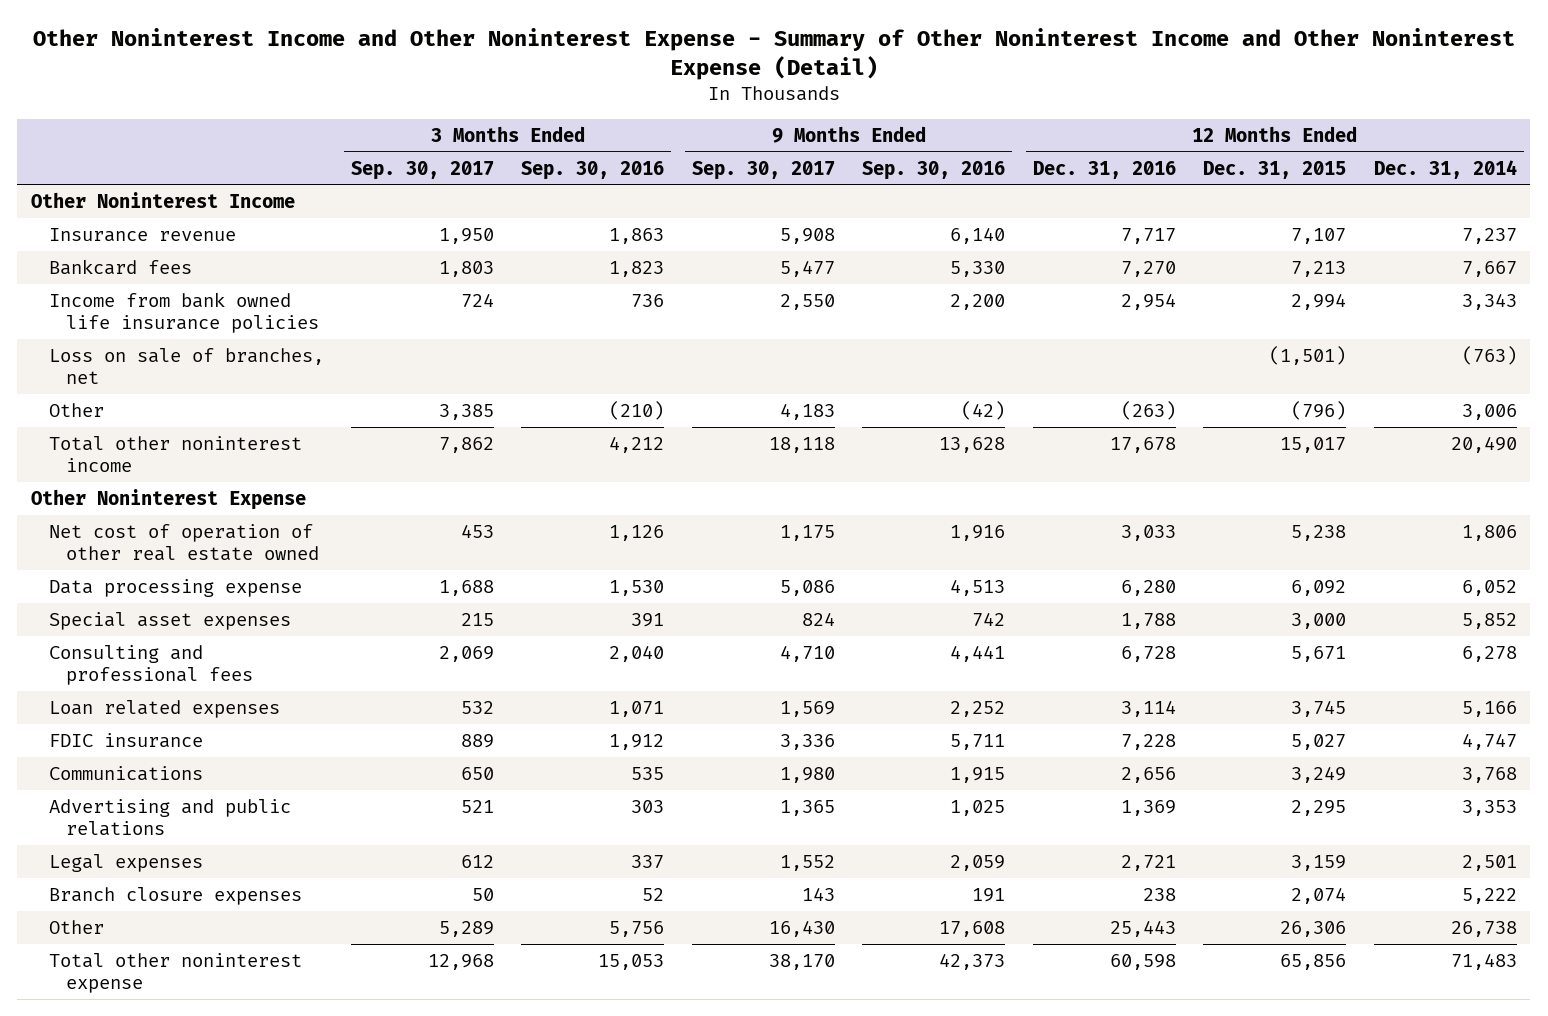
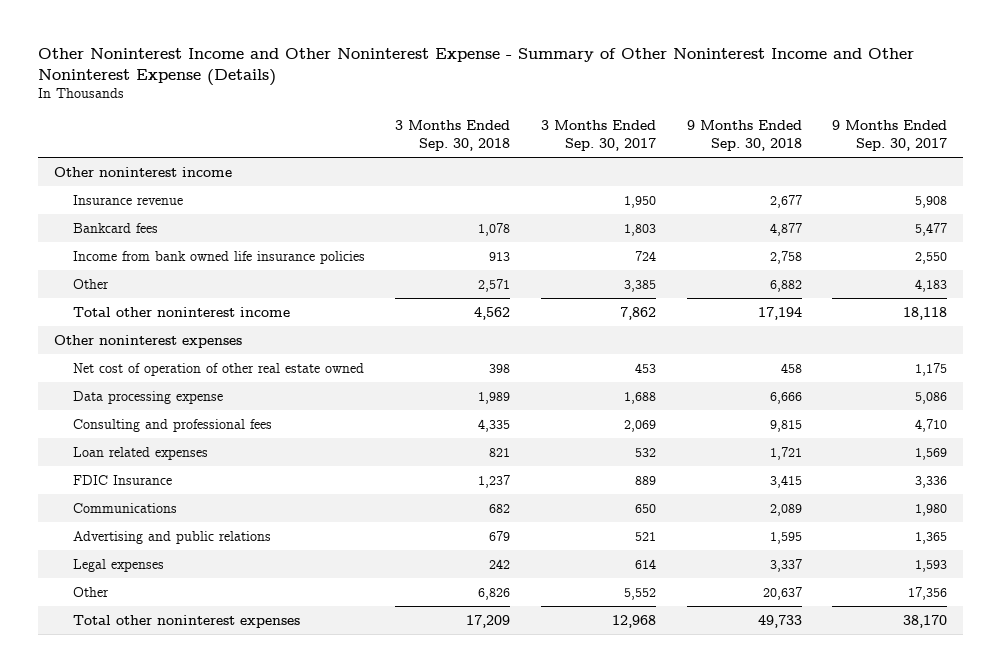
- Other Noninterest Income and Other Noninterest Expense - Summary of Other Noninterest Income and Other Noninterest Expense (Detail)
+ Other Noninterest Income and Other Noninterest Expense - Summary of Other Noninterest Income and Other Noninterest Expense (Details)
- | 3 Months Ended Sep. 30, 2017 | 3 Months Ended Sep. 30, 2016 | 9 Months Ended Sep. 30, 2017 | 9 Months Ended Sep. 30, 2016 | 12 Months Ended Dec. 31, 2016 | 12 Months Ended Dec. 31, 2015 | 12 Months Ended Dec. 31, 2014
+ | 3 Months Ended Sep. 30, 2018 | 3 Months Ended Sep. 30, 2017 | 9 Months Ended Sep. 30, 2018 | 9 Months Ended Sep. 30, 2017
- Other Noninterest Income
+ Other noninterest income
- Loss on sale of branches, net | | | | | | (1,501) | (763)
- Other Noninterest Expense
+ Other noninterest expenses
- Special asset expenses | 215 | 391 | 824 | 742 | 1,788 | 3,000 | 5,852
- FDIC insurance | 889 | 1,912 | 3,336 | 5,711 | 7,228 | 5,027 | 4,747
+ FDIC Insurance | 1,237 | 889 | 3,415 | 3,336
- Legal expenses | 612 | 337 | 1,552 | 2,059 | 2,721 | 3,159 | 2,501
- Branch closure expenses | 50 | 52 | 143 | 191 | 238 | 2,074 | 5,222
- Other | 5,289 | 5,756 | 16,430 | 17,608 | 25,443 | 26,306 | 26,738
- Total other noninterest expense | 12,968 | 15,053 | 38,170 | 42,373 | 60,598 | 65,856 | 71,483
+ Legal expenses | 242 | 614 | 3,337 | 1,593
+ Other | 6,826 | 5,552 | 20,637 | 17,356
+ Total other noninterest expenses | 17,209 | 12,968 | 49,733 | 38,170

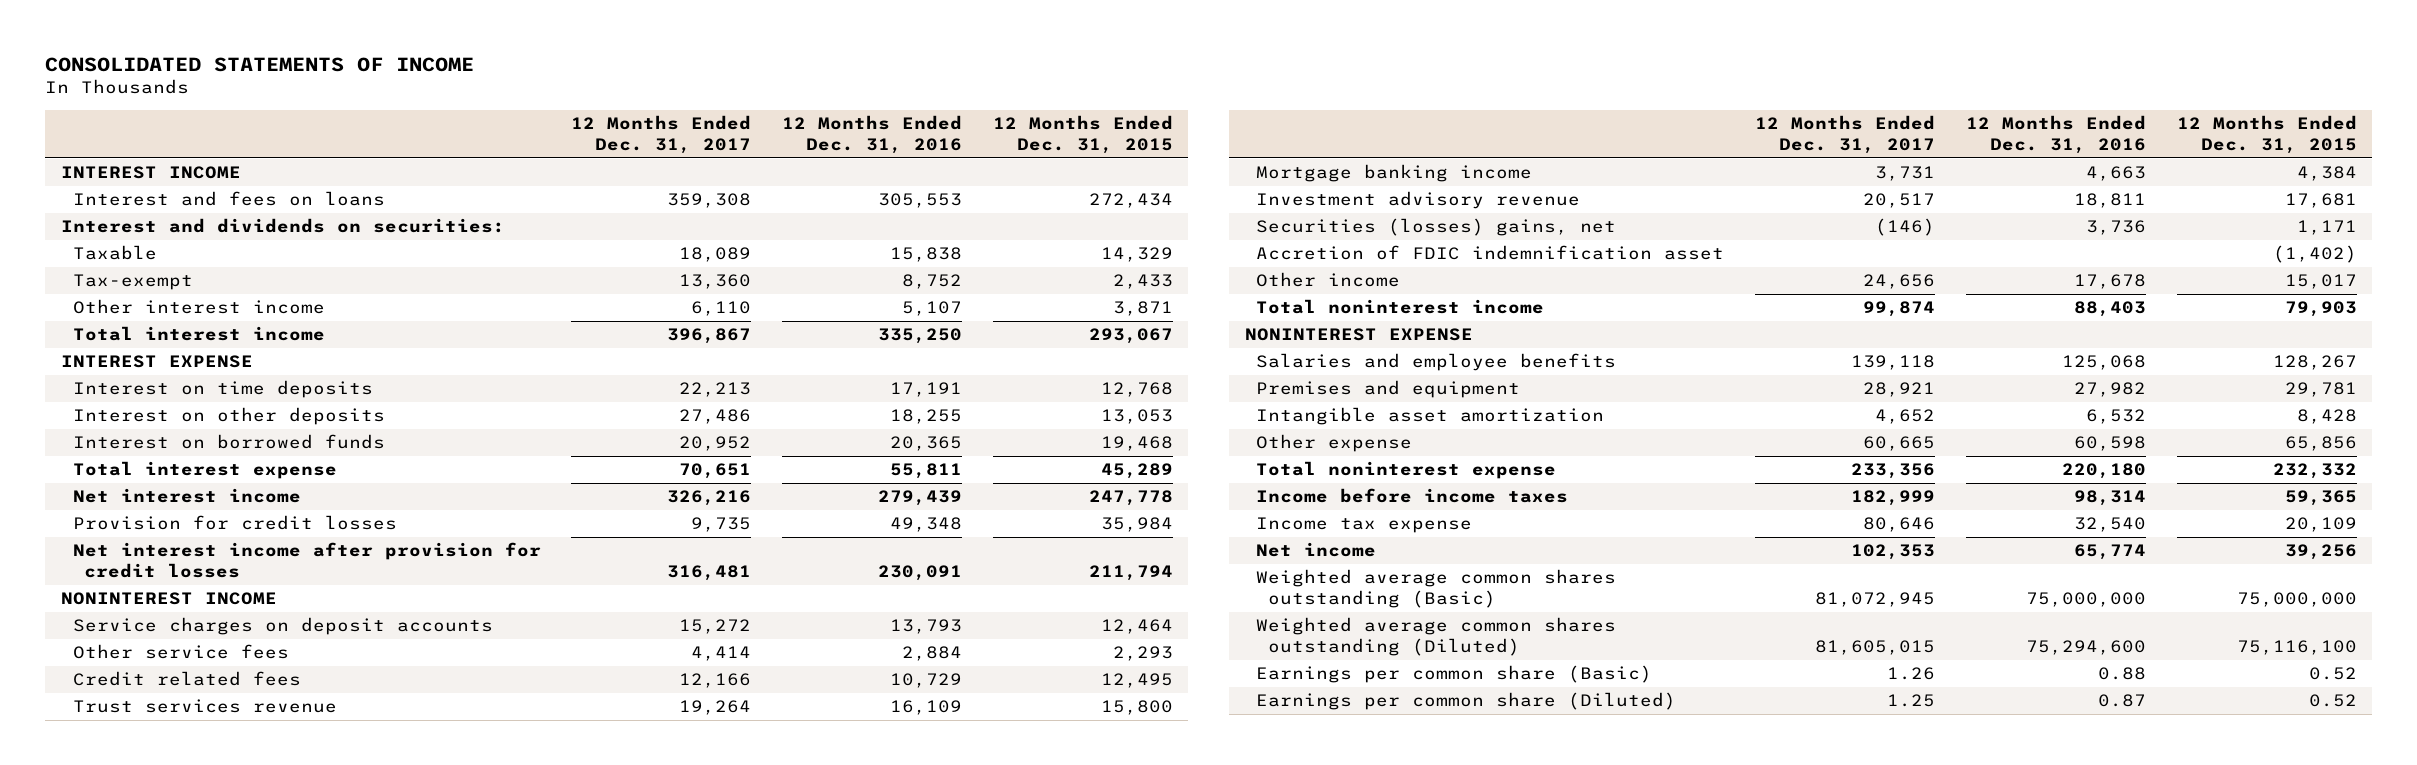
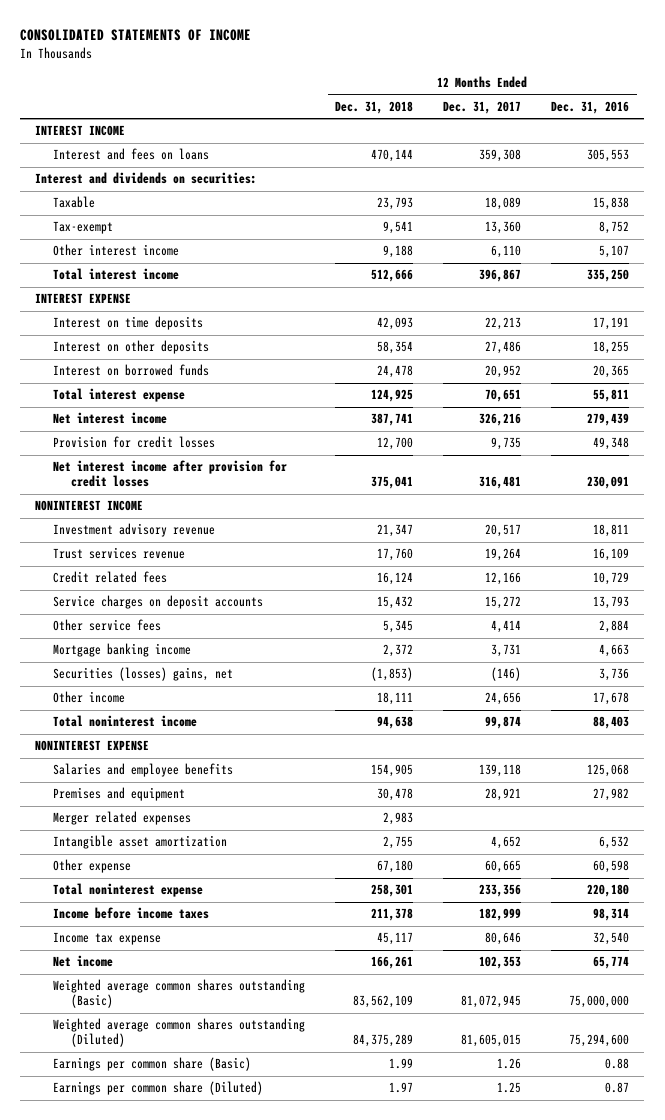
- | 12 Months Ended Dec. 31, 2017 | 12 Months Ended Dec. 31, 2016 | 12 Months Ended Dec. 31, 2015
+ | 12 Months Ended Dec. 31, 2018 | 12 Months Ended Dec. 31, 2017 | 12 Months Ended Dec. 31, 2016
moved up: Investment advisory revenue | 21,347 | 20,517 | 18,811
moved up: Trust services revenue | 17,760 | 19,264 | 16,109
moved up: Credit related fees | 16,124 | 12,166 | 10,729
- Accretion of FDIC indemnification asset | | | (1,402)
+ Merger related expenses | 2,983 | |

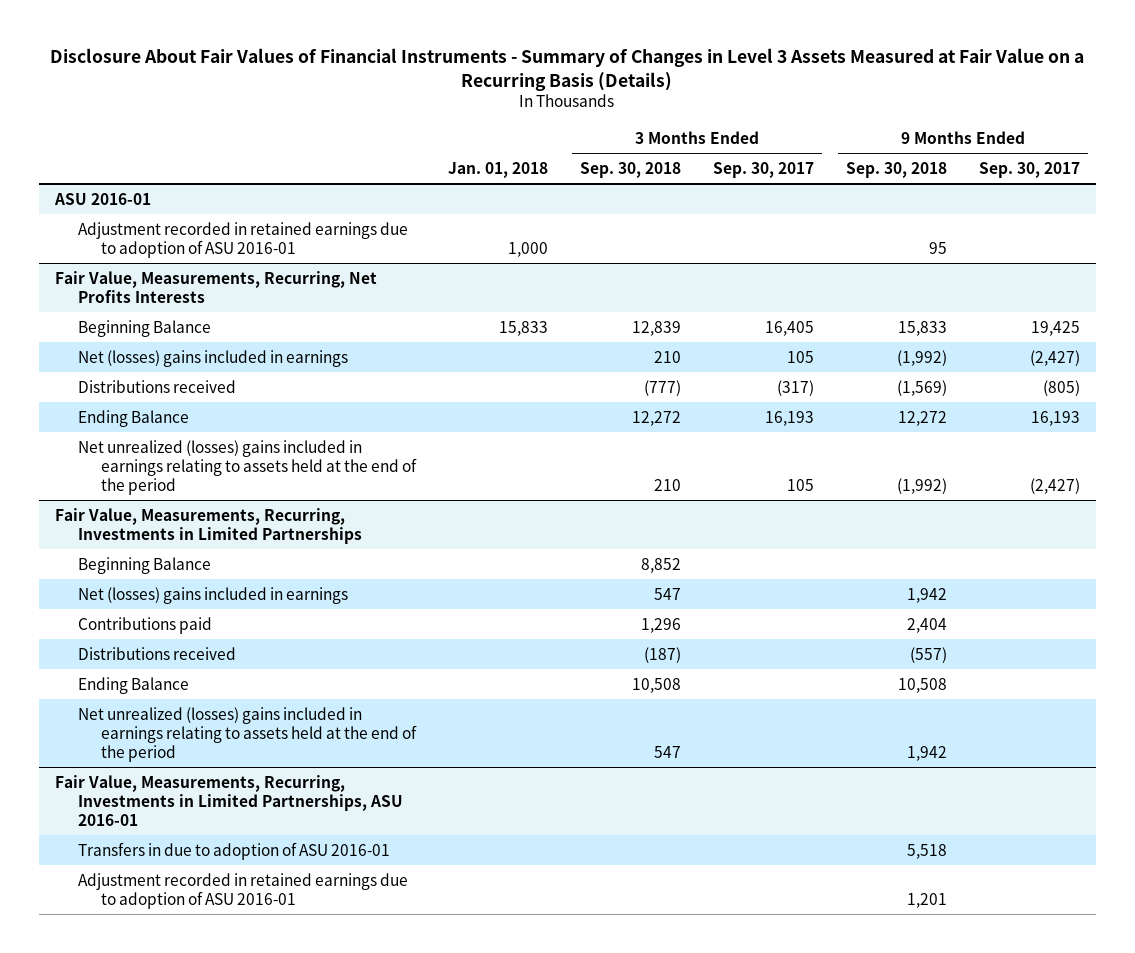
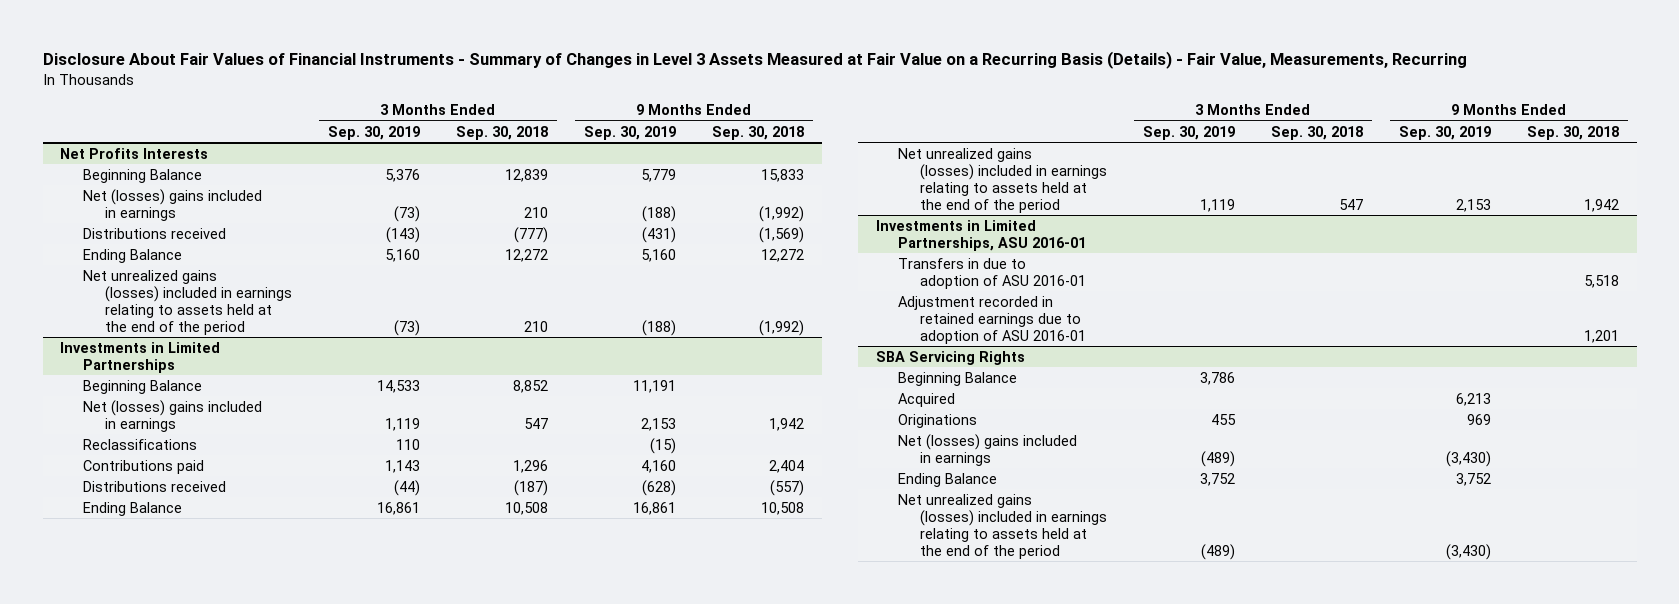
- Disclosure About Fair Values of Financial Instruments - Summary of Changes in Level 3 Assets Measured at Fair Value on a Recurring Basis (Details)
+ Disclosure About Fair Values of Financial Instruments - Summary of Changes in Level 3 Assets Measured at Fair Value on a Recurring Basis (Details) - Fair Value, Measurements, Recurring
- | Jan. 01, 2018 | 3 Months Ended Sep. 30, 2018 | 3 Months Ended Sep. 30, 2017 | 9 Months Ended Sep. 30, 2018 | 9 Months Ended Sep. 30, 2017
+ | 3 Months Ended Sep. 30, 2019 | 3 Months Ended Sep. 30, 2018 | 9 Months Ended Sep. 30, 2019 | 9 Months Ended Sep. 30, 2018
- ASU 2016-01
- Adjustment recorded in retained earnings due to adoption of ASU 2016-01 | 1,000 | | | 95 |
- Fair Value, Measurements, Recurring, Net Profits Interests
+ Net Profits Interests
- Net unrealized (losses) gains included in earnings relating to assets held at the end of the period | | 210 | 105 | (1,992) | (2,427)
- Fair Value, Measurements, Recurring, Investments in Limited Partnerships
+ Net unrealized gains (losses) included in earnings relating to assets held at the end of the period | (73) | 210 | (188) | (1,992)
+ Investments in Limited Partnerships
+ Reclassifications | 110 | | (15) |
- Net unrealized (losses) gains included in earnings relating to assets held at the end of the period | | 547 | | 1,942 |
- Fair Value, Measurements, Recurring, Investments in Limited Partnerships, ASU 2016-01
+ Net unrealized gains (losses) included in earnings relating to assets held at the end of the period | 1,119 | 547 | 2,153 | 1,942
+ Investments in Limited Partnerships, ASU 2016-01
+ SBA Servicing Rights
+ Beginning Balance | 3,786 | | |
+ Acquired | | | 6,213 |
+ Originations | 455 | | 969 |
+ Net (losses) gains included in earnings | (489) | | (3,430) |
+ Ending Balance | 3,752 | | 3,752 |
+ Net unrealized gains (losses) included in earnings relating to assets held at the end of the period | (489) | | (3,430) |

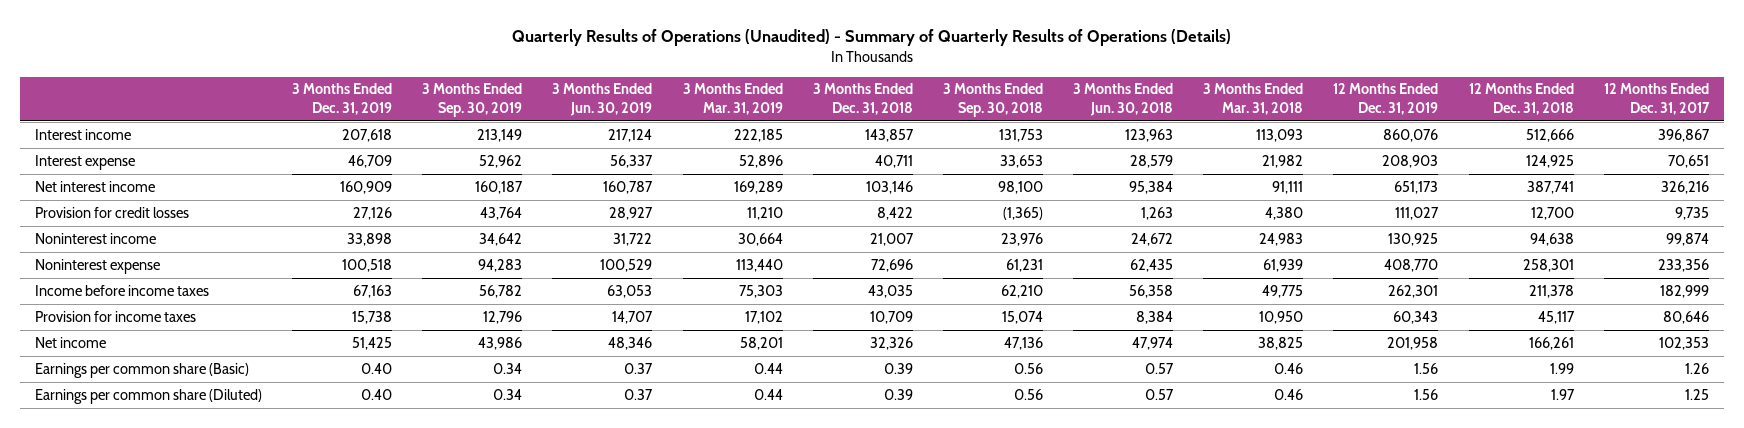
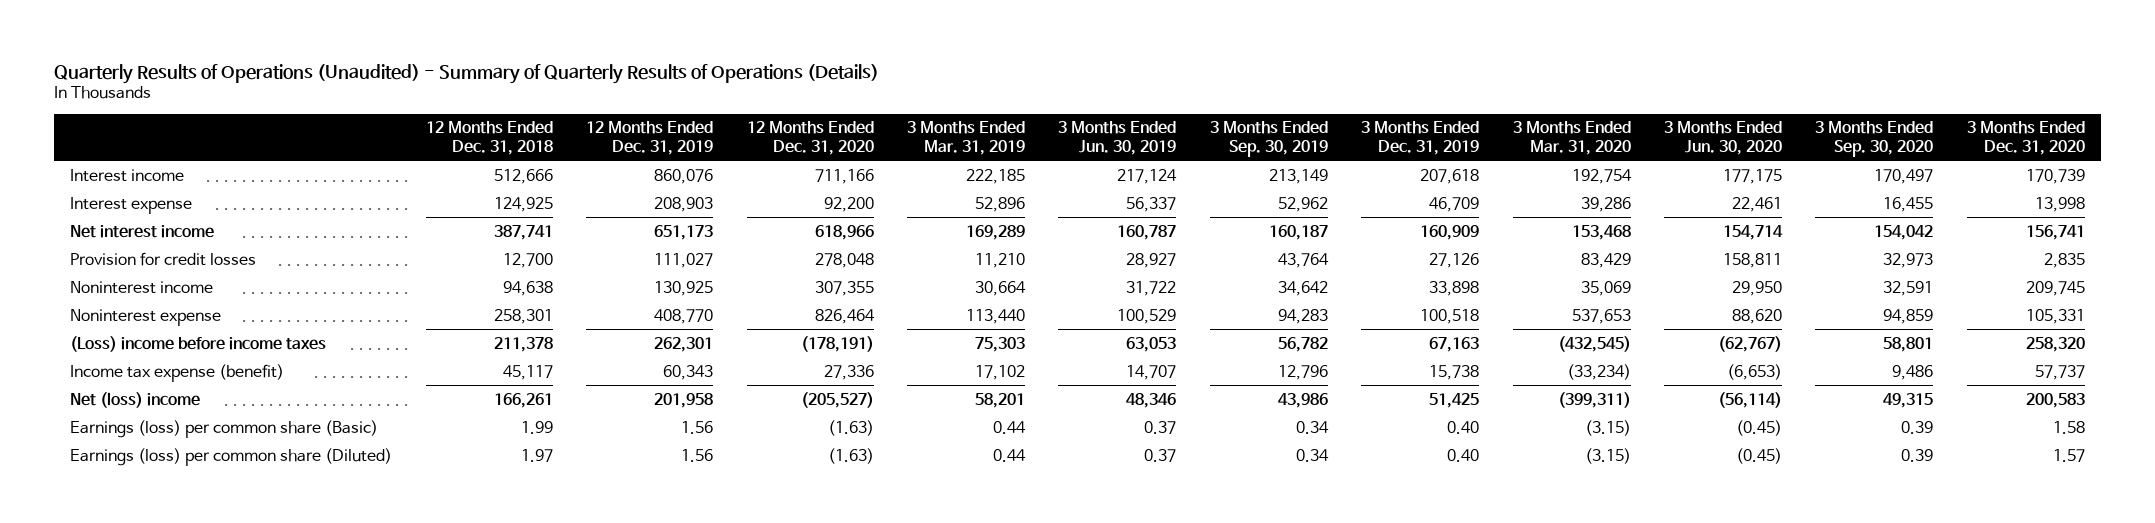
- | 3 Months Ended Dec. 31, 2019 | 3 Months Ended Sep. 30, 2019 | 3 Months Ended Jun. 30, 2019 | 3 Months Ended Mar. 31, 2019 | 3 Months Ended Dec. 31, 2018 | 3 Months Ended Sep. 30, 2018 | 3 Months Ended Jun. 30, 2018 | 3 Months Ended Mar. 31, 2018 | 12 Months Ended Dec. 31, 2019 | 12 Months Ended Dec. 31, 2018 | 12 Months Ended Dec. 31, 2017
+ | 12 Months Ended Dec. 31, 2018 | 12 Months Ended Dec. 31, 2019 | 12 Months Ended Dec. 31, 2020 | 3 Months Ended Mar. 31, 2019 | 3 Months Ended Jun. 30, 2019 | 3 Months Ended Sep. 30, 2019 | 3 Months Ended Dec. 31, 2019 | 3 Months Ended Mar. 31, 2020 | 3 Months Ended Jun. 30, 2020 | 3 Months Ended Sep. 30, 2020 | 3 Months Ended Dec. 31, 2020
- Income before income taxes | 67,163 | 56,782 | 63,053 | 75,303 | 43,035 | 62,210 | 56,358 | 49,775 | 262,301 | 211,378 | 182,999
- Provision for income taxes | 15,738 | 12,796 | 14,707 | 17,102 | 10,709 | 15,074 | 8,384 | 10,950 | 60,343 | 45,117 | 80,646
- Net income | 51,425 | 43,986 | 48,346 | 58,201 | 32,326 | 47,136 | 47,974 | 38,825 | 201,958 | 166,261 | 102,353
- Earnings per common share (Basic) | 0.40 | 0.34 | 0.37 | 0.44 | 0.39 | 0.56 | 0.57 | 0.46 | 1.56 | 1.99 | 1.26
- Earnings per common share (Diluted) | 0.40 | 0.34 | 0.37 | 0.44 | 0.39 | 0.56 | 0.57 | 0.46 | 1.56 | 1.97 | 1.25
+ (Loss) income before income taxes | 211,378 | 262,301 | (178,191) | 75,303 | 63,053 | 56,782 | 67,163 | (432,545) | (62,767) | 58,801 | 258,320
+ Income tax expense (benefit) | 45,117 | 60,343 | 27,336 | 17,102 | 14,707 | 12,796 | 15,738 | (33,234) | (6,653) | 9,486 | 57,737
+ Net (loss) income | 166,261 | 201,958 | (205,527) | 58,201 | 48,346 | 43,986 | 51,425 | (399,311) | (56,114) | 49,315 | 200,583
+ Earnings (loss) per common share (Basic) | 1.99 | 1.56 | (1.63) | 0.44 | 0.37 | 0.34 | 0.40 | (3.15) | (0.45) | 0.39 | 1.58
+ Earnings (loss) per common share (Diluted) | 1.97 | 1.56 | (1.63) | 0.44 | 0.37 | 0.34 | 0.40 | (3.15) | (0.45) | 0.39 | 1.57

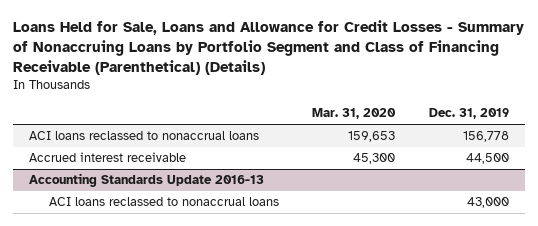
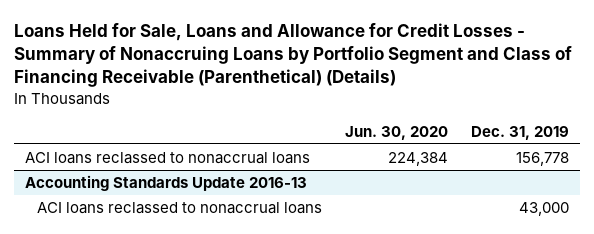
- | Mar. 31, 2020 | Dec. 31, 2019
+ | Jun. 30, 2020 | Dec. 31, 2019
- Accrued interest receivable | 45,300 | 44,500

